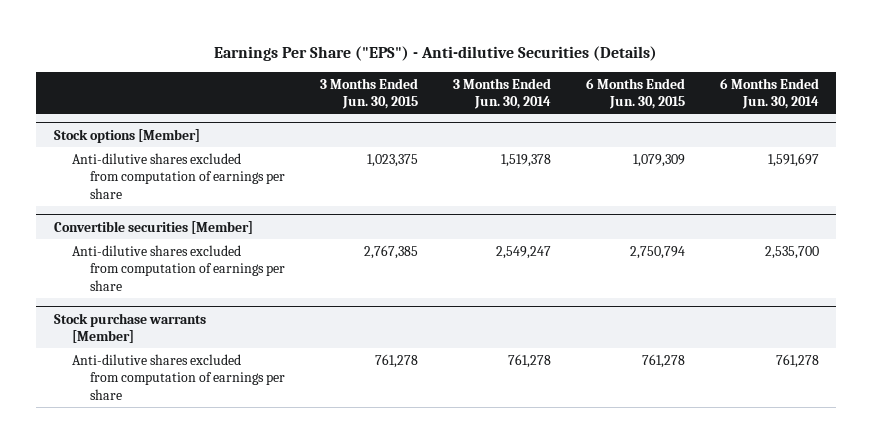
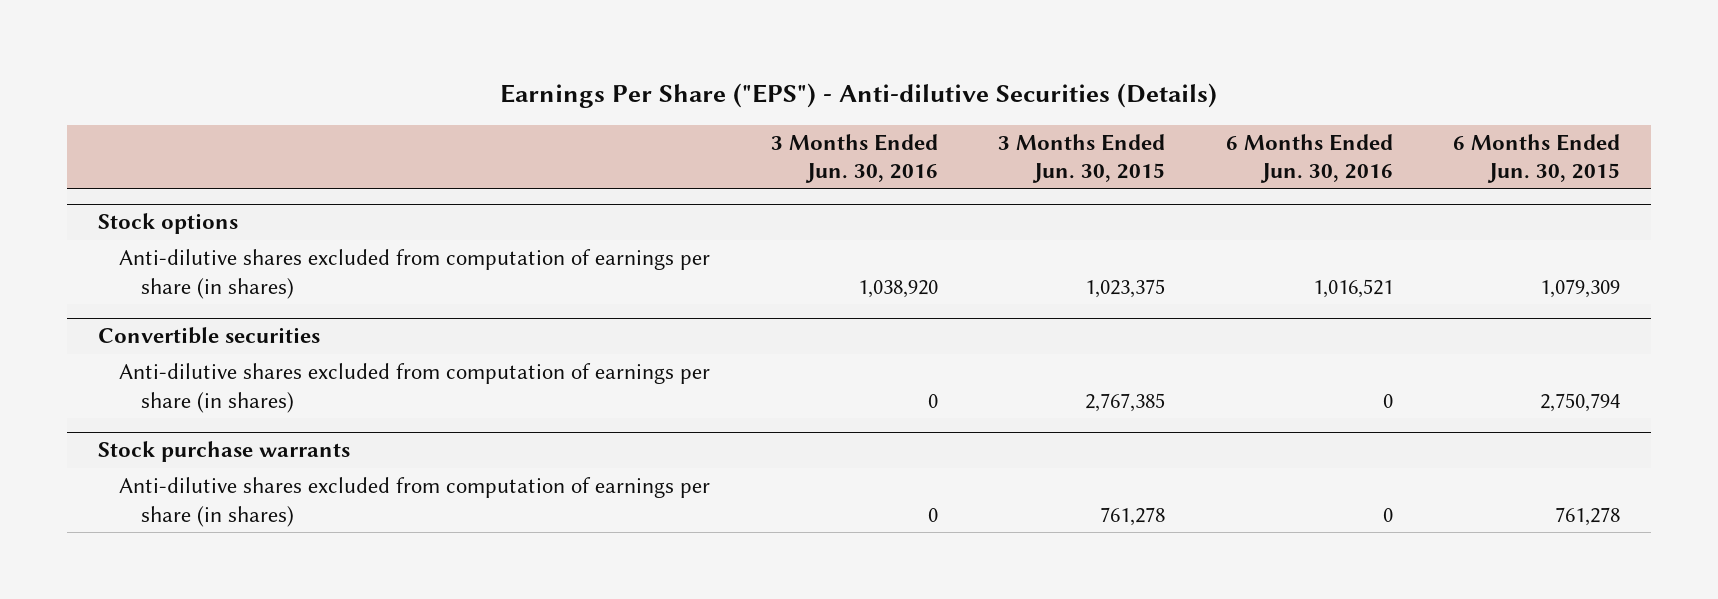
- | 3 Months Ended Jun. 30, 2015 | 3 Months Ended Jun. 30, 2014 | 6 Months Ended Jun. 30, 2015 | 6 Months Ended Jun. 30, 2014
+ | 3 Months Ended Jun. 30, 2016 | 3 Months Ended Jun. 30, 2015 | 6 Months Ended Jun. 30, 2016 | 6 Months Ended Jun. 30, 2015
- Stock options [Member]
- Anti-dilutive shares excluded from computation of earnings per share | 1,023,375 | 1,519,378 | 1,079,309 | 1,591,697
- Convertible securities [Member]
- Anti-dilutive shares excluded from computation of earnings per share | 2,767,385 | 2,549,247 | 2,750,794 | 2,535,700
- Stock purchase warrants [Member]
- Anti-dilutive shares excluded from computation of earnings per share | 761,278 | 761,278 | 761,278 | 761,278
+ Stock options
+ Anti-dilutive shares excluded from computation of earnings per share (in shares) | 1,038,920 | 1,023,375 | 1,016,521 | 1,079,309
+ Convertible securities
+ Anti-dilutive shares excluded from computation of earnings per share (in shares) | 0 | 2,767,385 | 0 | 2,750,794
+ Stock purchase warrants
+ Anti-dilutive shares excluded from computation of earnings per share (in shares) | 0 | 761,278 | 0 | 761,278

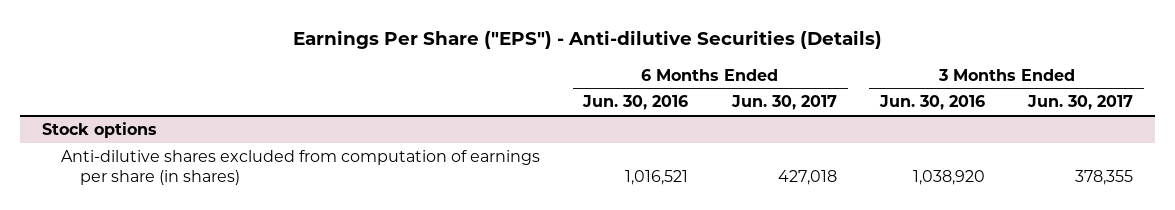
- | 3 Months Ended Jun. 30, 2016 | 3 Months Ended Jun. 30, 2015 | 6 Months Ended Jun. 30, 2016 | 6 Months Ended Jun. 30, 2015
+ | 6 Months Ended Jun. 30, 2016 | 6 Months Ended Jun. 30, 2017 | 3 Months Ended Jun. 30, 2016 | 3 Months Ended Jun. 30, 2017
- Convertible securities
- Anti-dilutive shares excluded from computation of earnings per share (in shares) | 0 | 2,767,385 | 0 | 2,750,794
- Stock purchase warrants
- Anti-dilutive shares excluded from computation of earnings per share (in shares) | 0 | 761,278 | 0 | 761,278

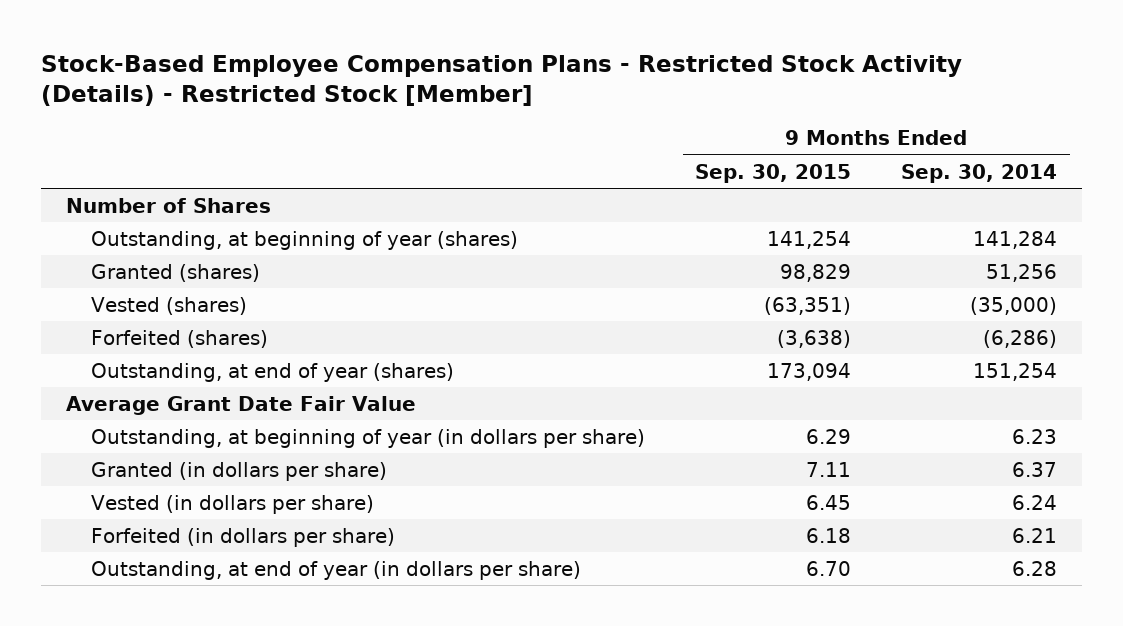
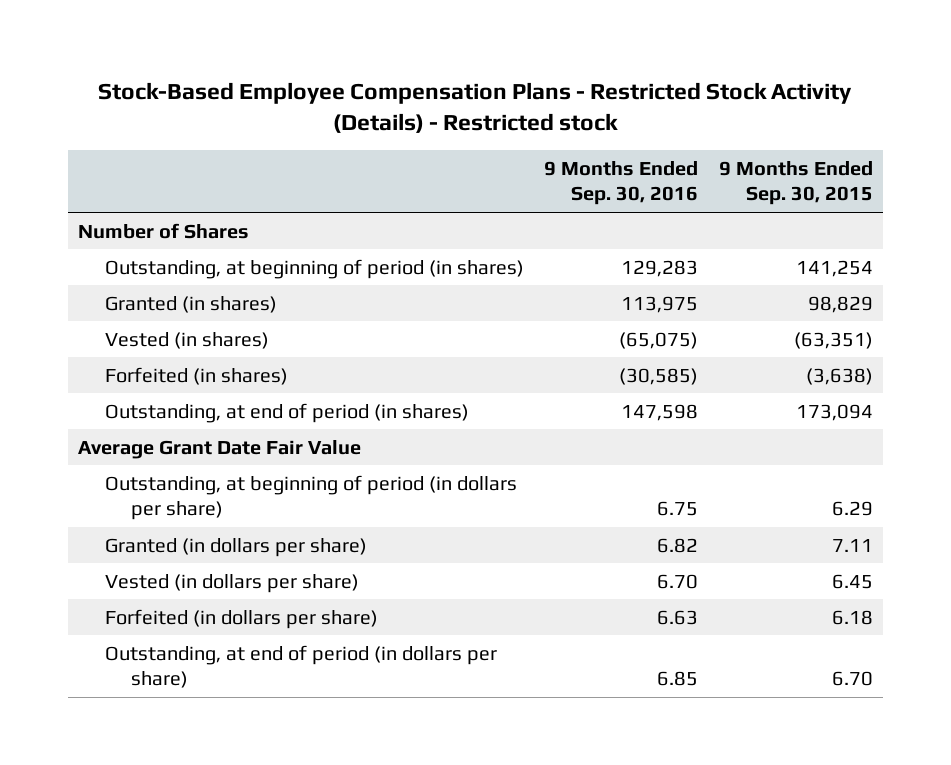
- Stock-Based Employee Compensation Plans - Restricted Stock Activity (Details) - Restricted Stock [Member]
+ Stock-Based Employee Compensation Plans - Restricted Stock Activity (Details) - Restricted stock
- | 9 Months Ended Sep. 30, 2015 | 9 Months Ended Sep. 30, 2014
+ | 9 Months Ended Sep. 30, 2016 | 9 Months Ended Sep. 30, 2015
- Outstanding, at beginning of year (shares) | 141,254 | 141,284
- Granted (shares) | 98,829 | 51,256
- Vested (shares) | (63,351) | (35,000)
- Forfeited (shares) | (3,638) | (6,286)
- Outstanding, at end of year (shares) | 173,094 | 151,254
+ Outstanding, at beginning of period (in shares) | 129,283 | 141,254
+ Granted (in shares) | 113,975 | 98,829
+ Vested (in shares) | (65,075) | (63,351)
+ Forfeited (in shares) | (30,585) | (3,638)
+ Outstanding, at end of period (in shares) | 147,598 | 173,094
- Outstanding, at beginning of year (in dollars per share) | 6.29 | 6.23
+ Outstanding, at beginning of period (in dollars per share) | 6.75 | 6.29
- Outstanding, at end of year (in dollars per share) | 6.70 | 6.28
+ Outstanding, at end of period (in dollars per share) | 6.85 | 6.70

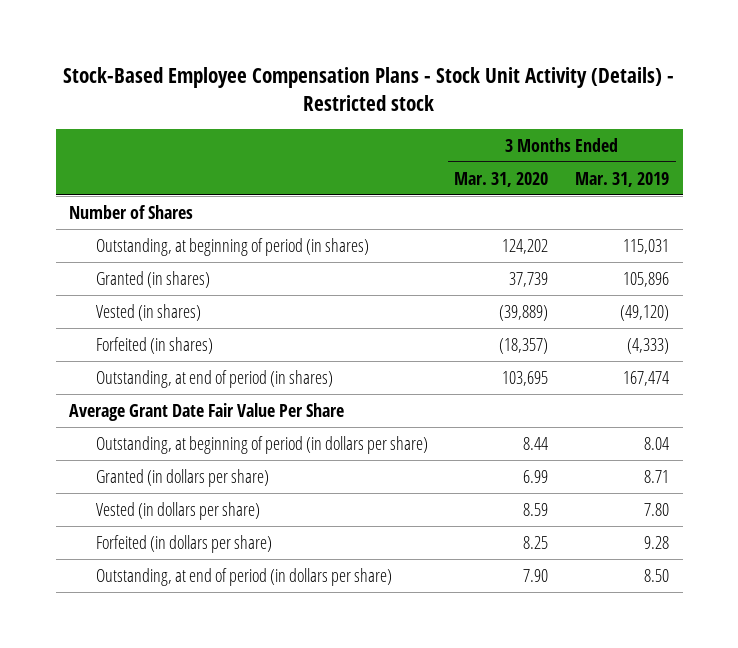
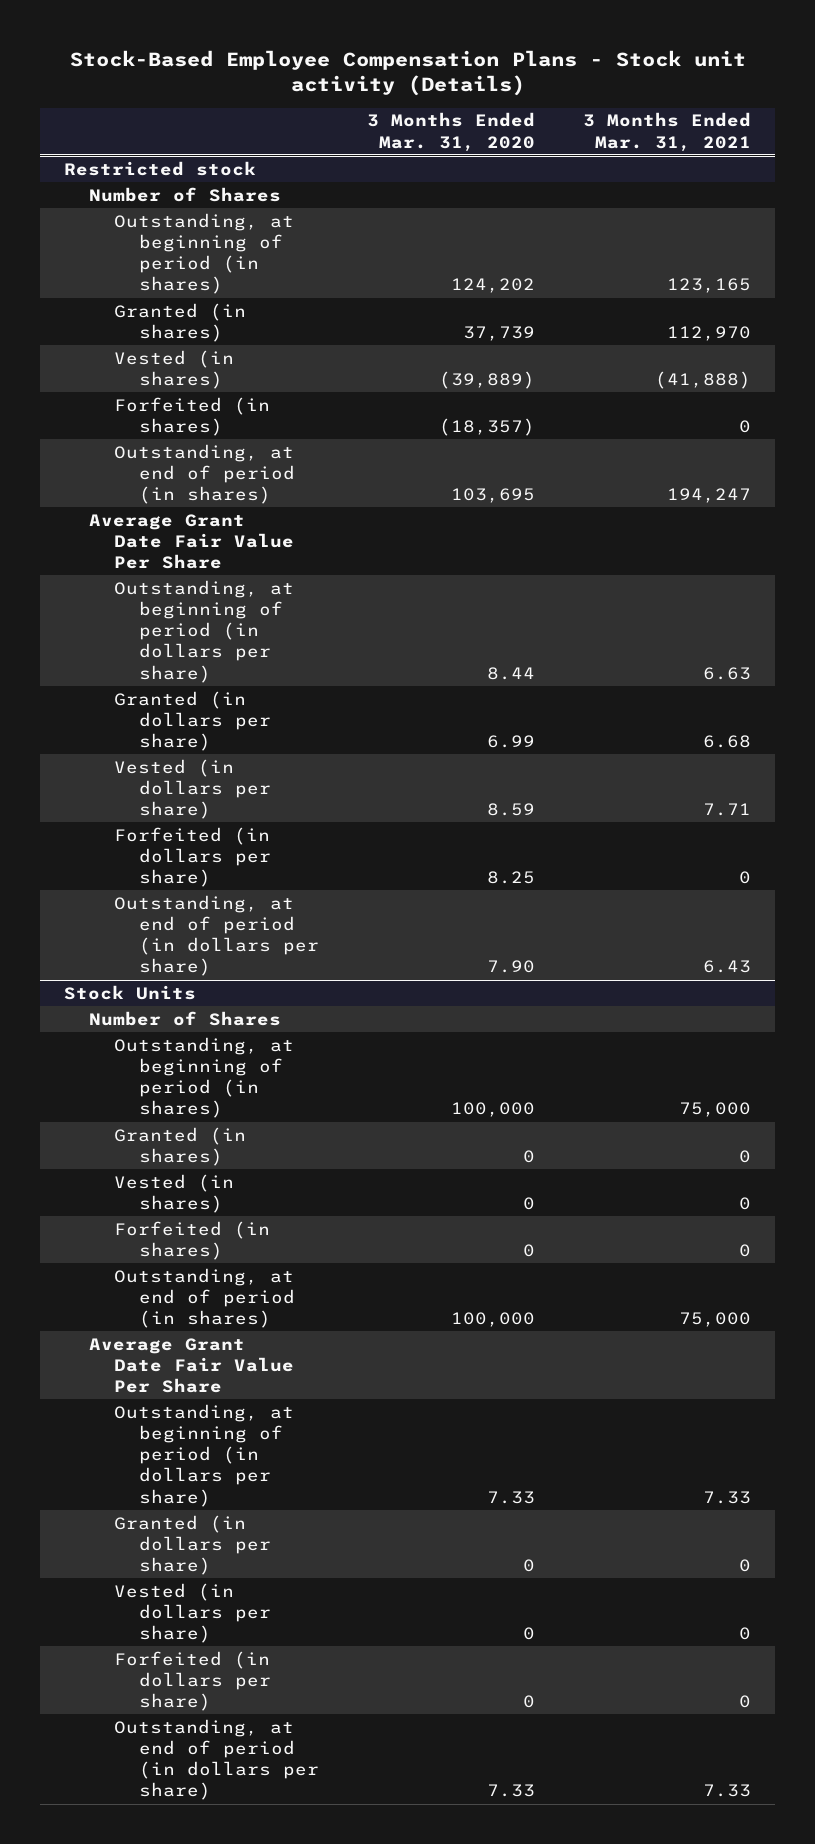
- Stock-Based Employee Compensation Plans - Stock Unit Activity (Details) - Restricted stock
+ Stock-Based Employee Compensation Plans - Stock unit activity (Details)
- | 3 Months Ended Mar. 31, 2020 | 3 Months Ended Mar. 31, 2019
+ | 3 Months Ended Mar. 31, 2020 | 3 Months Ended Mar. 31, 2021
+ Restricted stock
+ Stock Units
+ Number of Shares
+ Outstanding, at beginning of period (in shares) | 100,000 | 75,000
+ Granted (in shares) | 0 | 0
+ Vested (in shares) | 0 | 0
+ Forfeited (in shares) | 0 | 0
+ Outstanding, at end of period (in shares) | 100,000 | 75,000
+ Average Grant Date Fair Value Per Share
+ Outstanding, at beginning of period (in dollars per share) | 7.33 | 7.33
+ Granted (in dollars per share) | 0 | 0
+ Vested (in dollars per share) | 0 | 0
+ Forfeited (in dollars per share) | 0 | 0
+ Outstanding, at end of period (in dollars per share) | 7.33 | 7.33

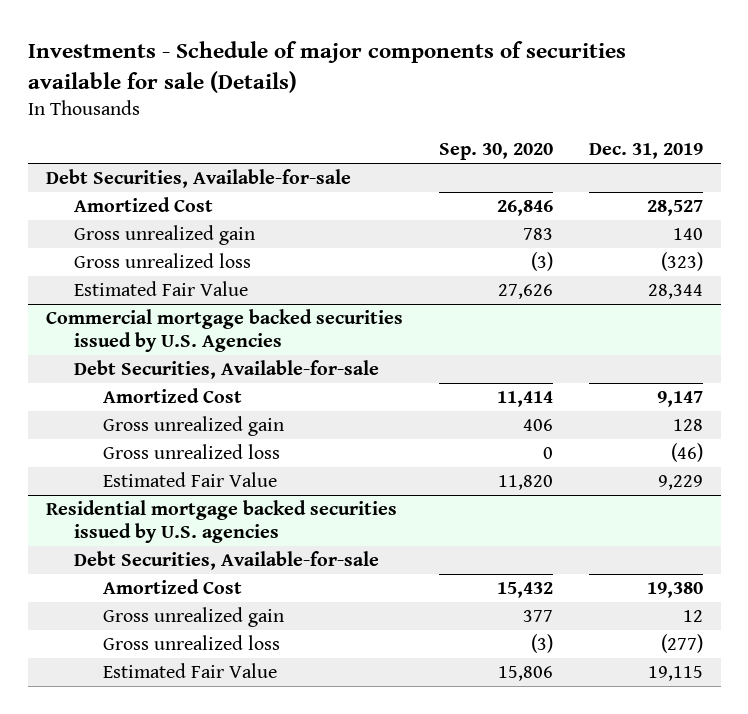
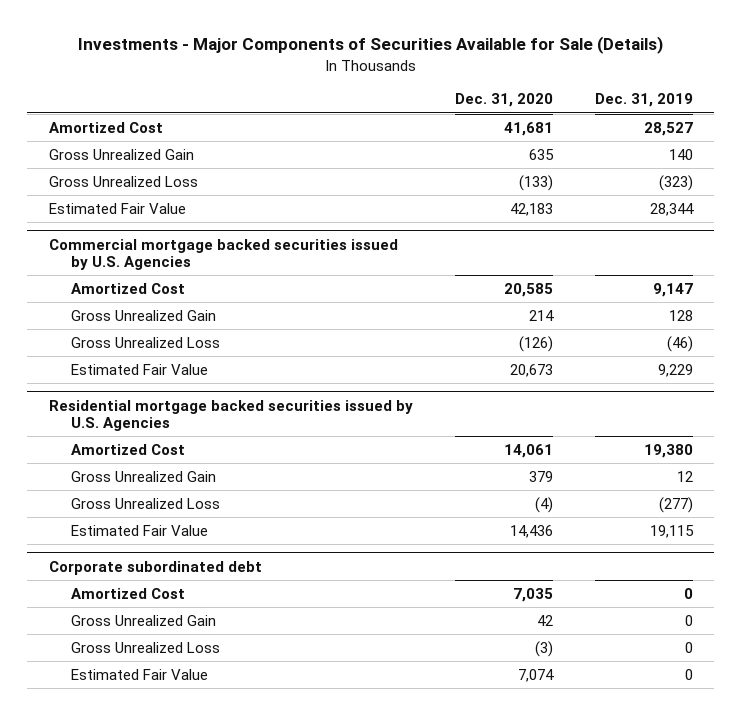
- Investments - Schedule of major components of securities available for sale (Details)
+ Investments - Major Components of Securities Available for Sale (Details)
- | Sep. 30, 2020 | Dec. 31, 2019
+ | Dec. 31, 2020 | Dec. 31, 2019
- Debt Securities, Available-for-sale
- Gross unrealized gain | 783 | 140
- Gross unrealized loss | (3) | (323)
+ Gross Unrealized Gain | 635 | 140
+ Gross Unrealized Loss | (133) | (323)
@ Commercial mortgage backed securities issued by U.S. Agencies
- Debt Securities, Available-for-sale
- Gross unrealized gain | 406 | 128
- Gross unrealized loss | 0 | (46)
+ Gross Unrealized Gain | 214 | 128
+ Gross Unrealized Loss | (126) | (46)
- Residential mortgage backed securities issued by U.S. agencies
- Debt Securities, Available-for-sale
+ Residential mortgage backed securities issued by U.S. Agencies
- Gross unrealized gain | 377 | 12
- Gross unrealized loss | (3) | (277)
+ Gross Unrealized Gain | 379 | 12
+ Gross Unrealized Loss | (4) | (277)
+ Corporate subordinated debt
+ Amortized Cost | 7,035 | 0
+ Gross Unrealized Gain | 42 | 0
+ Gross Unrealized Loss | (3) | 0
+ Estimated Fair Value | 7,074 | 0

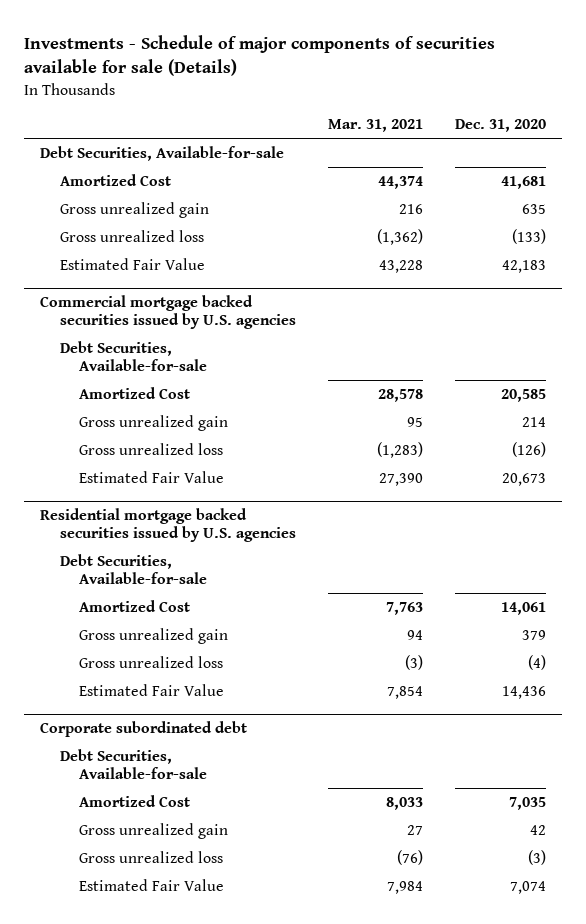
- Investments - Major Components of Securities Available for Sale (Details)
+ Investments - Schedule of major components of securities available for sale (Details)
- | Dec. 31, 2020 | Dec. 31, 2019
+ | Mar. 31, 2021 | Dec. 31, 2020
+ Debt Securities, Available-for-sale
- Gross Unrealized Gain | 635 | 140
- Gross Unrealized Loss | (133) | (323)
+ Gross unrealized gain | 216 | 635
+ Gross unrealized loss | (1,362) | (133)
- Commercial mortgage backed securities issued by U.S. Agencies
+ Commercial mortgage backed securities issued by U.S. agencies
+ Debt Securities, Available-for-sale
- Gross Unrealized Gain | 214 | 128
- Gross Unrealized Loss | (126) | (46)
+ Gross unrealized gain | 95 | 214
+ Gross unrealized loss | (1,283) | (126)
- Residential mortgage backed securities issued by U.S. Agencies
+ Residential mortgage backed securities issued by U.S. agencies
+ Debt Securities, Available-for-sale
- Gross Unrealized Gain | 379 | 12
- Gross Unrealized Loss | (4) | (277)
+ Gross unrealized gain | 94 | 379
+ Gross unrealized loss | (3) | (4)
@ Corporate subordinated debt
+ Debt Securities, Available-for-sale
- Gross Unrealized Gain | 42 | 0
- Gross Unrealized Loss | (3) | 0
+ Gross unrealized gain | 27 | 42
+ Gross unrealized loss | (76) | (3)

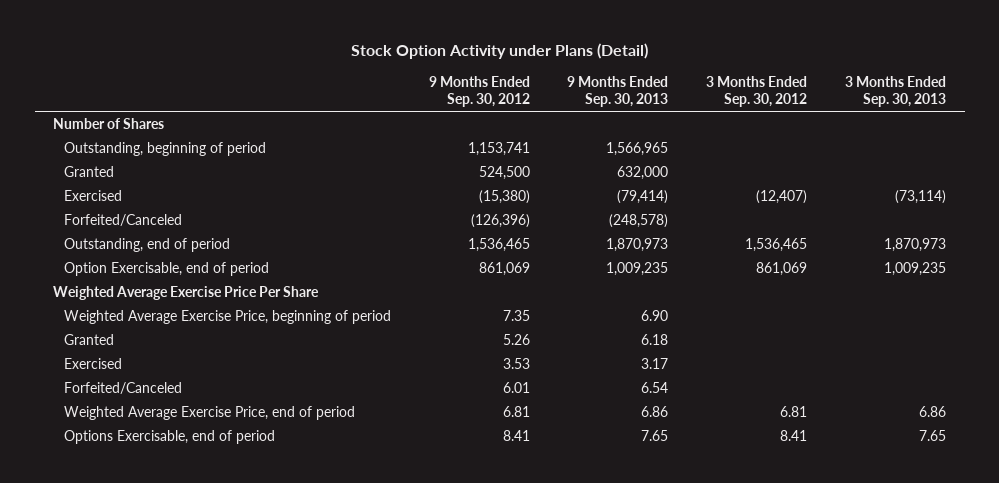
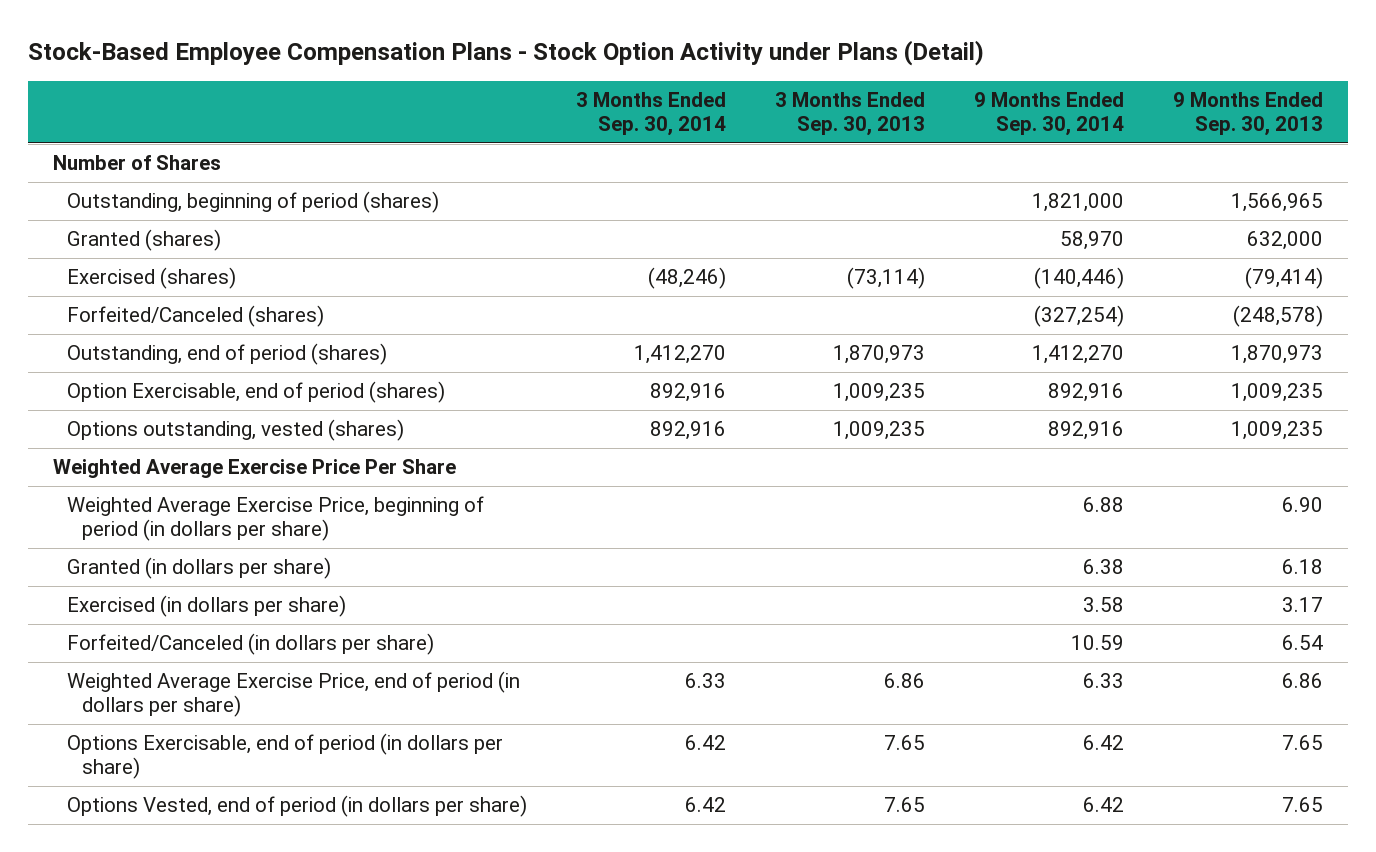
- Stock Option Activity under Plans (Detail)
+ Stock-Based Employee Compensation Plans - Stock Option Activity under Plans (Detail)
- | 9 Months Ended Sep. 30, 2012 | 9 Months Ended Sep. 30, 2013 | 3 Months Ended Sep. 30, 2012 | 3 Months Ended Sep. 30, 2013
+ | 3 Months Ended Sep. 30, 2014 | 3 Months Ended Sep. 30, 2013 | 9 Months Ended Sep. 30, 2014 | 9 Months Ended Sep. 30, 2013
- Outstanding, beginning of period | 1,153,741 | 1,566,965 | |
- Granted | 524,500 | 632,000 | |
- Exercised | (15,380) | (79,414) | (12,407) | (73,114)
- Forfeited/Canceled | (126,396) | (248,578) | |
- Outstanding, end of period | 1,536,465 | 1,870,973 | 1,536,465 | 1,870,973
- Option Exercisable, end of period | 861,069 | 1,009,235 | 861,069 | 1,009,235
+ Outstanding, beginning of period (shares) | | | 1,821,000 | 1,566,965
+ Granted (shares) | | | 58,970 | 632,000
+ Exercised (shares) | (48,246) | (73,114) | (140,446) | (79,414)
+ Forfeited/Canceled (shares) | | | (327,254) | (248,578)
+ Outstanding, end of period (shares) | 1,412,270 | 1,870,973 | 1,412,270 | 1,870,973
+ Option Exercisable, end of period (shares) | 892,916 | 1,009,235 | 892,916 | 1,009,235
+ Options outstanding, vested (shares) | 892,916 | 1,009,235 | 892,916 | 1,009,235
- Weighted Average Exercise Price, beginning of period | 7.35 | 6.90 | |
- Granted | 5.26 | 6.18 | |
- Exercised | 3.53 | 3.17 | |
- Forfeited/Canceled | 6.01 | 6.54 | |
- Weighted Average Exercise Price, end of period | 6.81 | 6.86 | 6.81 | 6.86
- Options Exercisable, end of period | 8.41 | 7.65 | 8.41 | 7.65
+ Weighted Average Exercise Price, beginning of period (in dollars per share) | | | 6.88 | 6.90
+ Granted (in dollars per share) | | | 6.38 | 6.18
+ Exercised (in dollars per share) | | | 3.58 | 3.17
+ Forfeited/Canceled (in dollars per share) | | | 10.59 | 6.54
+ Weighted Average Exercise Price, end of period (in dollars per share) | 6.33 | 6.86 | 6.33 | 6.86
+ Options Exercisable, end of period (in dollars per share) | 6.42 | 7.65 | 6.42 | 7.65
+ Options Vested, end of period (in dollars per share) | 6.42 | 7.65 | 6.42 | 7.65

